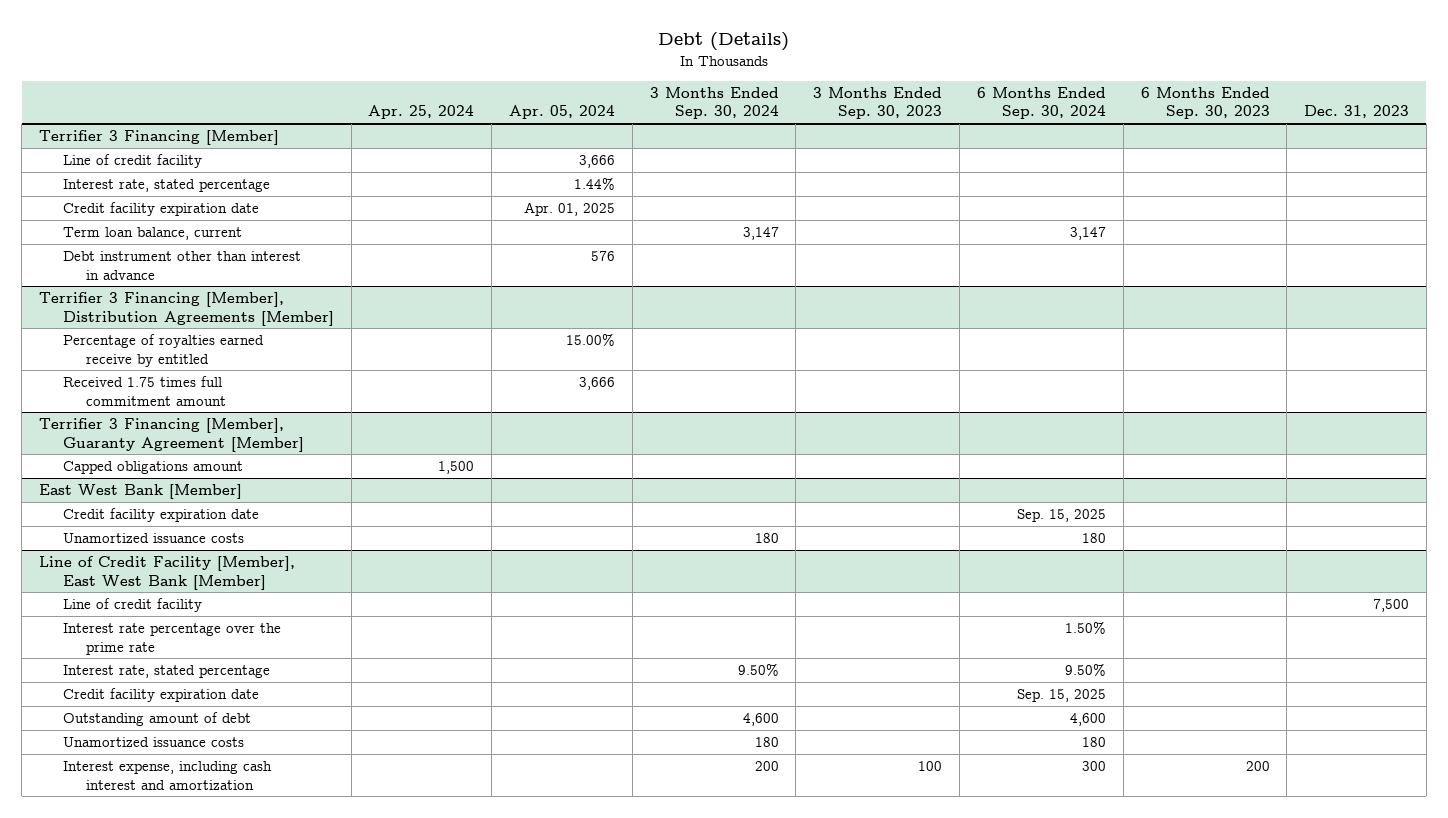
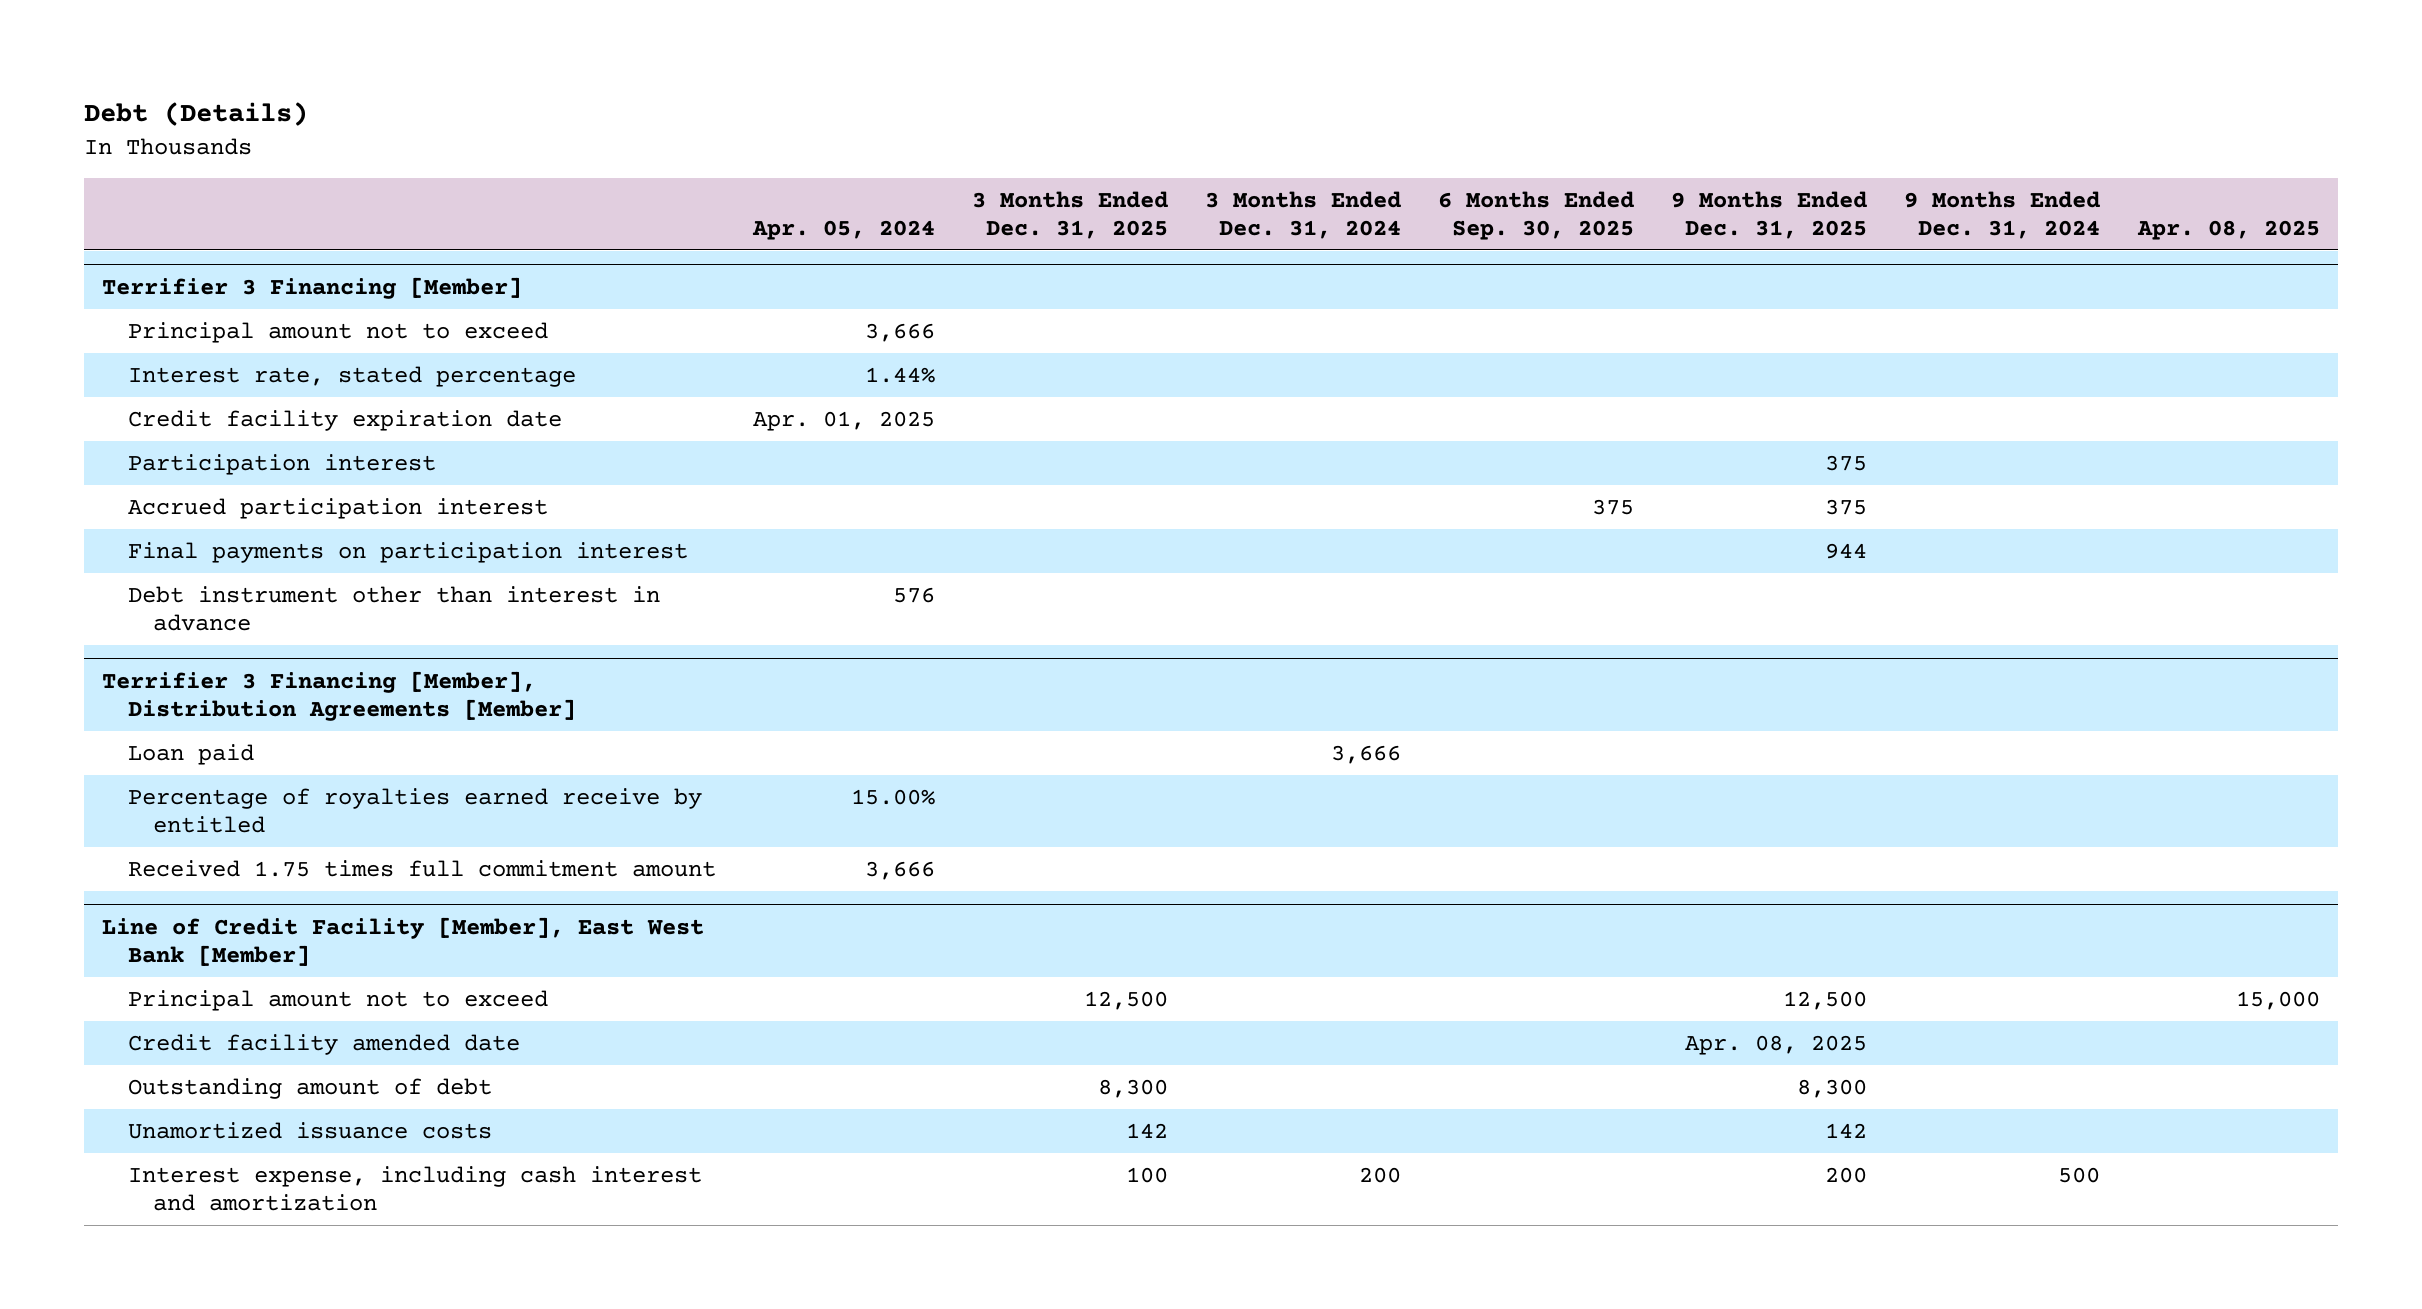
- | Apr. 25, 2024 | Apr. 05, 2024 | 3 Months Ended Sep. 30, 2024 | 3 Months Ended Sep. 30, 2023 | 6 Months Ended Sep. 30, 2024 | 6 Months Ended Sep. 30, 2023 | Dec. 31, 2023
+ | Apr. 05, 2024 | 3 Months Ended Dec. 31, 2025 | 3 Months Ended Dec. 31, 2024 | 6 Months Ended Sep. 30, 2025 | 9 Months Ended Dec. 31, 2025 | 9 Months Ended Dec. 31, 2024 | Apr. 08, 2025
@ Terrifier 3 Financing [Member]
- Line of credit facility | | 3,666 | | | | |
+ Principal amount not to exceed | 3,666 | | | | | |
- Term loan balance, current | | | 3,147 | | 3,147 | |
+ Participation interest | | | | | 375 | |
+ Accrued participation interest | | | | 375 | 375 | |
+ Final payments on participation interest | | | | | 944 | |
@ Terrifier 3 Financing [Member], Distribution Agreements [Member]
+ Loan paid | | | 3,666 | | | |
- Terrifier 3 Financing [Member], Guaranty Agreement [Member]
- Capped obligations amount | 1,500 | | | | | |
- East West Bank [Member]
- Credit facility expiration date | | | | | Sep. 15, 2025 | |
- Unamortized issuance costs | | | 180 | | 180 | |
@ Line of Credit Facility [Member], East West Bank [Member]
- Line of credit facility | | | | | | | 7,500
- Interest rate percentage over the prime rate | | | | | 1.50% | |
- Interest rate, stated percentage | | | 9.50% | | 9.50% | |
- Credit facility expiration date | | | | | Sep. 15, 2025 | |
+ Principal amount not to exceed | | 12,500 | | | 12,500 | | 15,000
+ Credit facility amended date | | | | | Apr. 08, 2025 | |

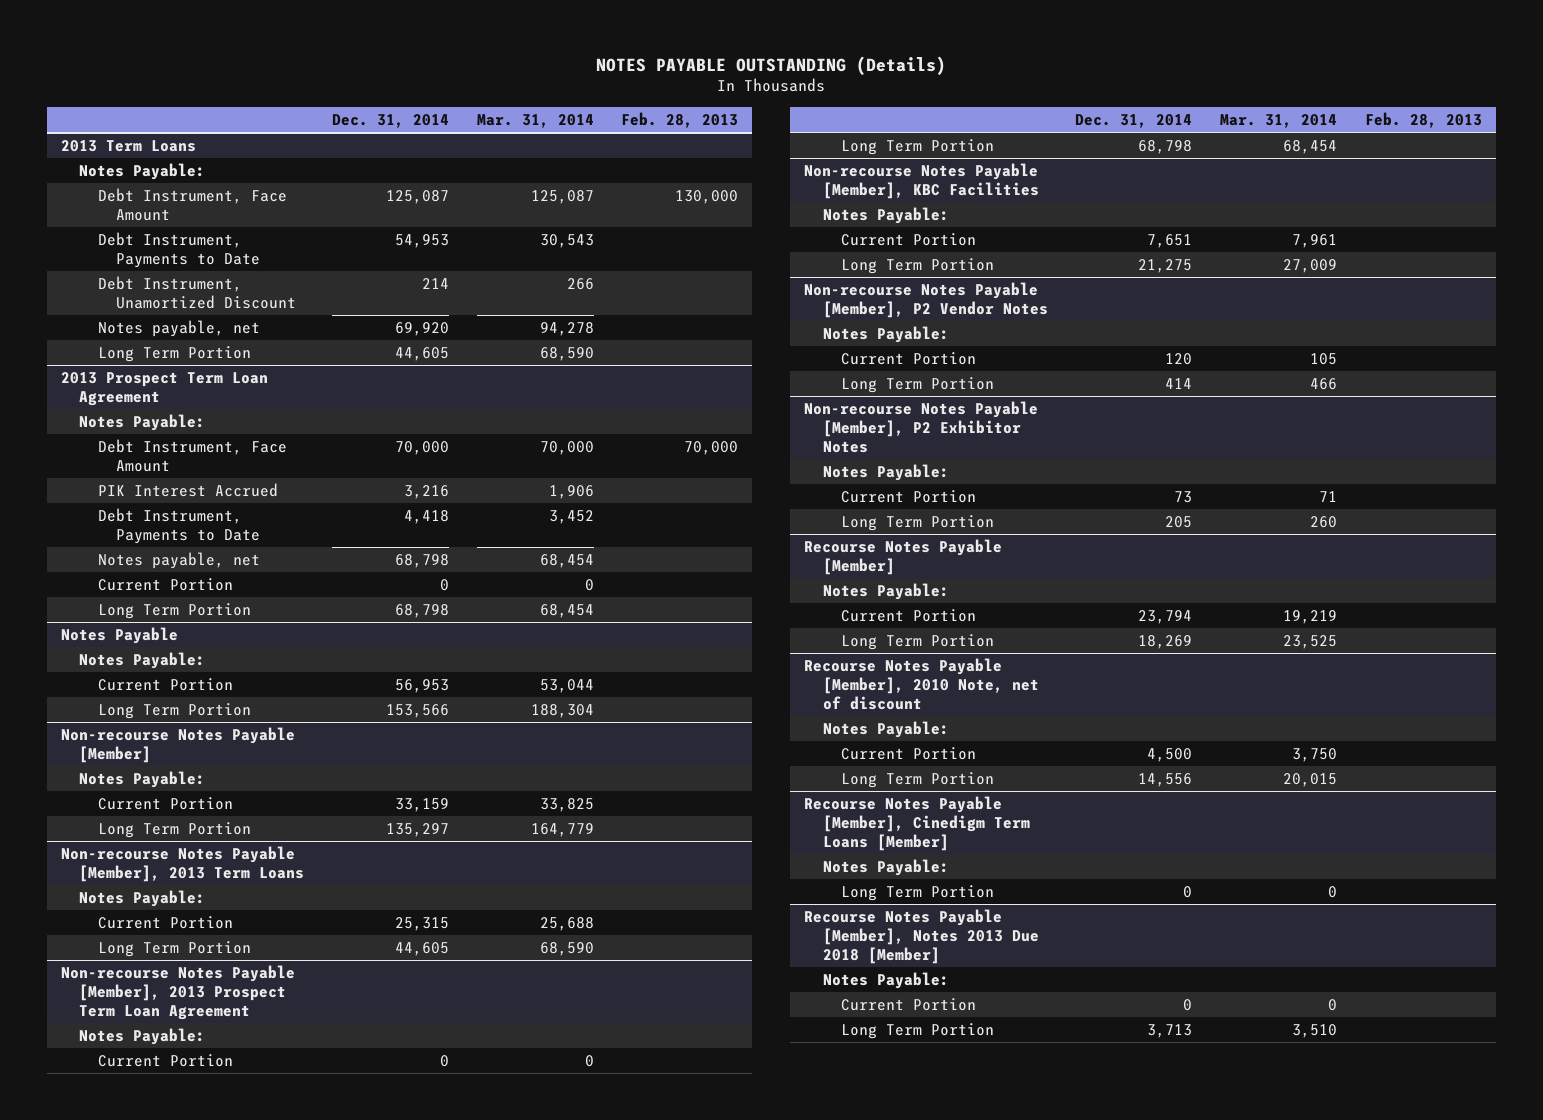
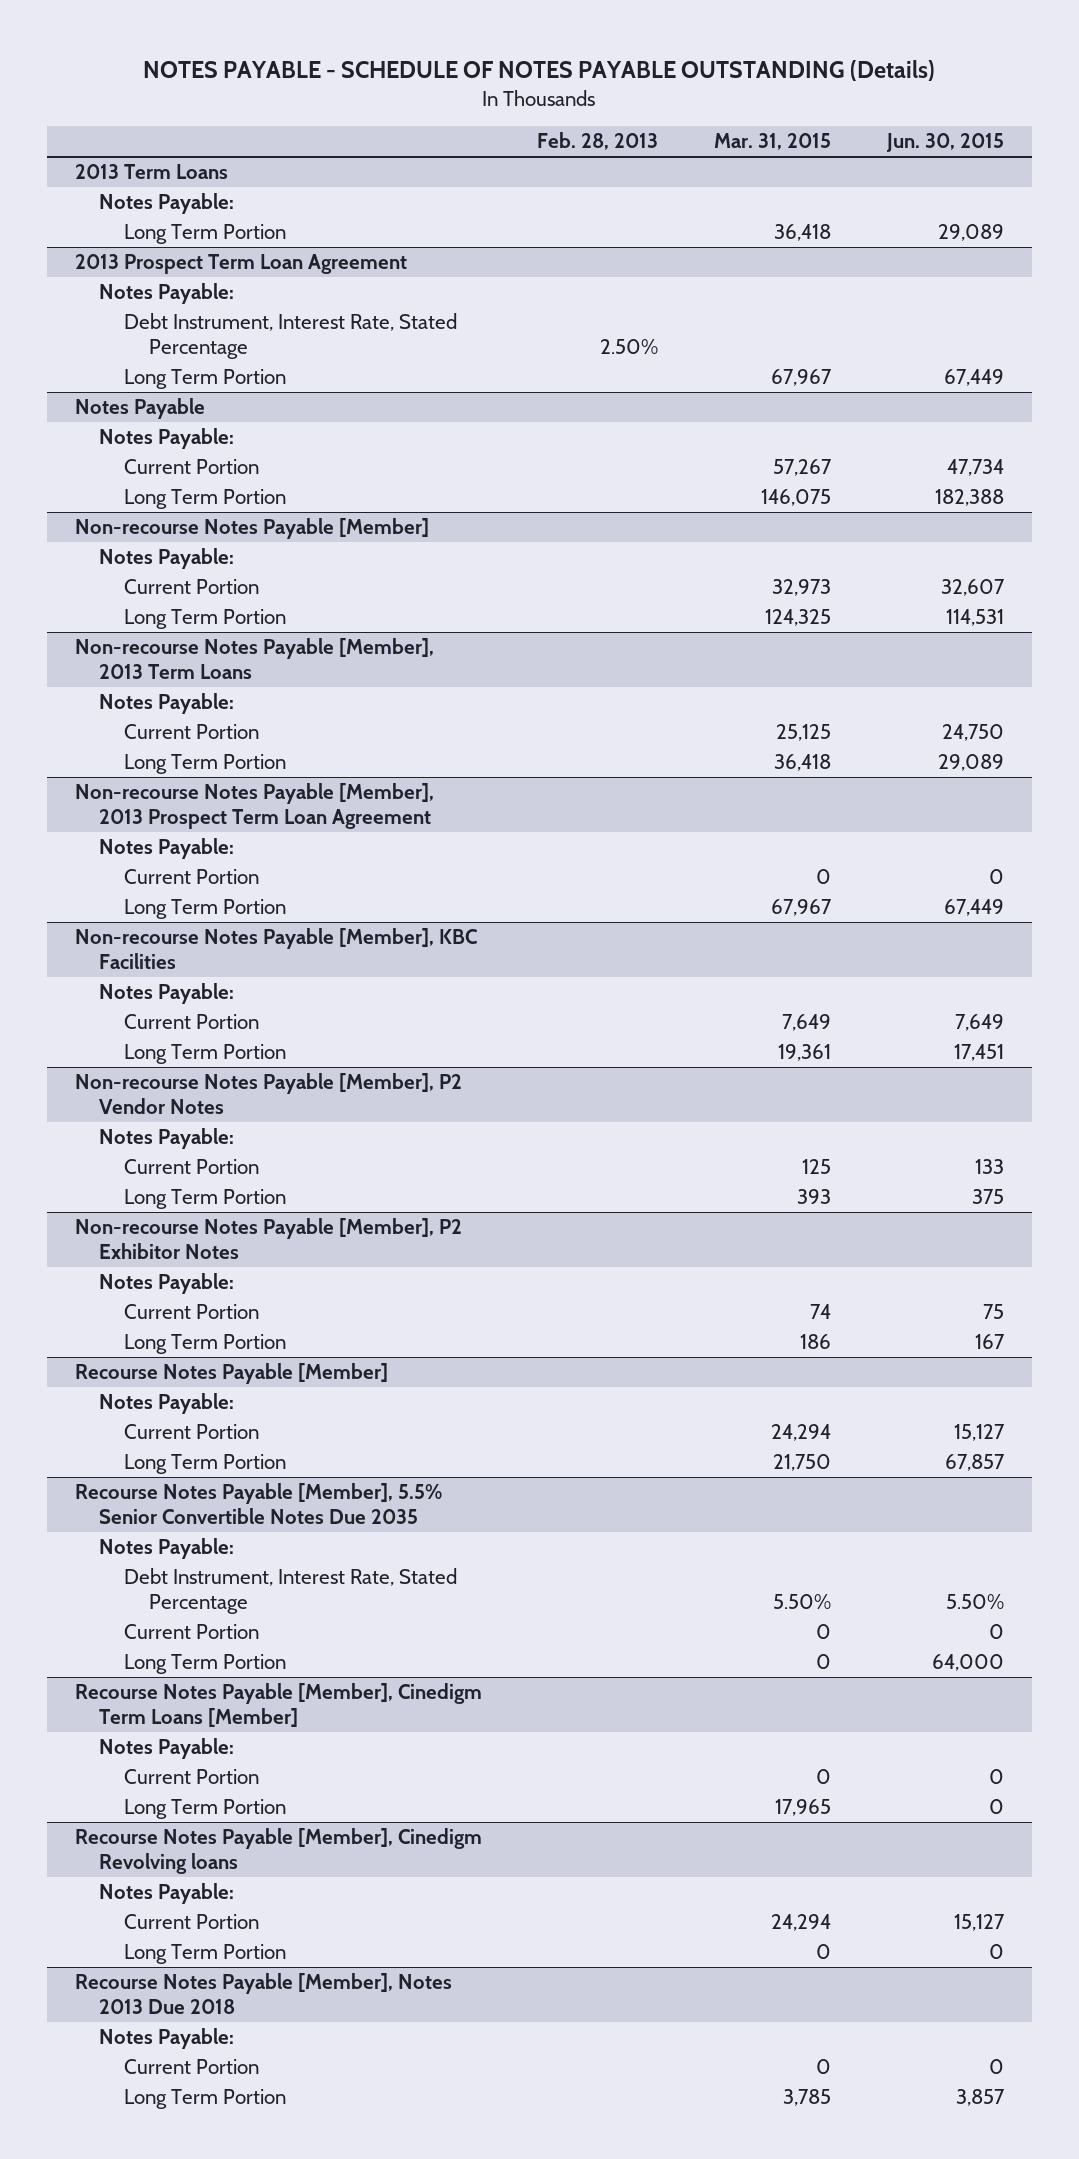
- NOTES PAYABLE OUTSTANDING (Details)
+ NOTES PAYABLE - SCHEDULE OF NOTES PAYABLE OUTSTANDING (Details)
- | Dec. 31, 2014 | Mar. 31, 2014 | Feb. 28, 2013
+ | Feb. 28, 2013 | Mar. 31, 2015 | Jun. 30, 2015
@ 2013 Term Loans
- Debt Instrument, Face Amount | 125,087 | 125,087 | 130,000
- Debt Instrument, Payments to Date | 54,953 | 30,543 |
- Debt Instrument, Unamortized Discount | 214 | 266 |
- Notes payable, net | 69,920 | 94,278 |
@ 2013 Prospect Term Loan Agreement
- Debt Instrument, Face Amount | 70,000 | 70,000 | 70,000
- PIK Interest Accrued | 3,216 | 1,906 |
- Debt Instrument, Payments to Date | 4,418 | 3,452 |
- Notes payable, net | 68,798 | 68,454 |
- Current Portion | 0 | 0 |
+ Debt Instrument, Interest Rate, Stated Percentage | 2.50% | |
- Recourse Notes Payable [Member], 2010 Note, net of discount
- Notes Payable:
- Current Portion | 4,500 | 3,750 |
- Long Term Portion | 14,556 | 20,015 |
+ Recourse Notes Payable [Member], 5.5% Senior Convertible Notes Due 2035
+ Notes Payable:
+ Debt Instrument, Interest Rate, Stated Percentage | | 5.50% | 5.50%
+ Current Portion | | 0 | 0
+ Long Term Portion | | 0 | 64,000
@ Recourse Notes Payable [Member], Cinedigm Term Loans [Member]
+ Current Portion | | 0 | 0
- Recourse Notes Payable [Member], Notes 2013 Due 2018 [Member]
+ Recourse Notes Payable [Member], Cinedigm Revolving loans
+ Notes Payable:
+ Current Portion | | 24,294 | 15,127
+ Long Term Portion | | 0 | 0
+ Recourse Notes Payable [Member], Notes 2013 Due 2018

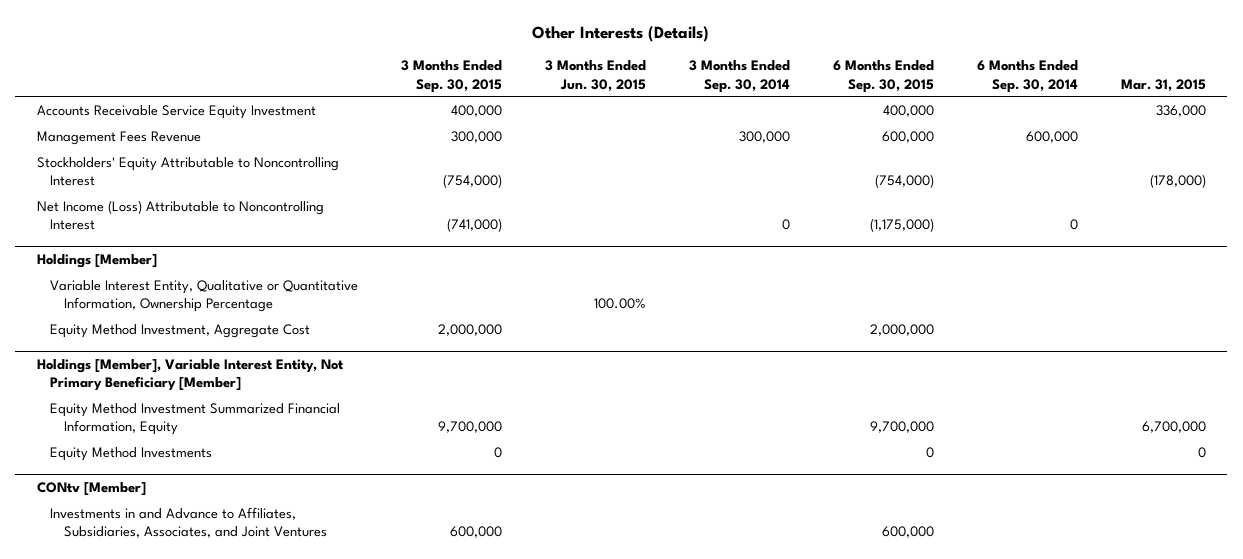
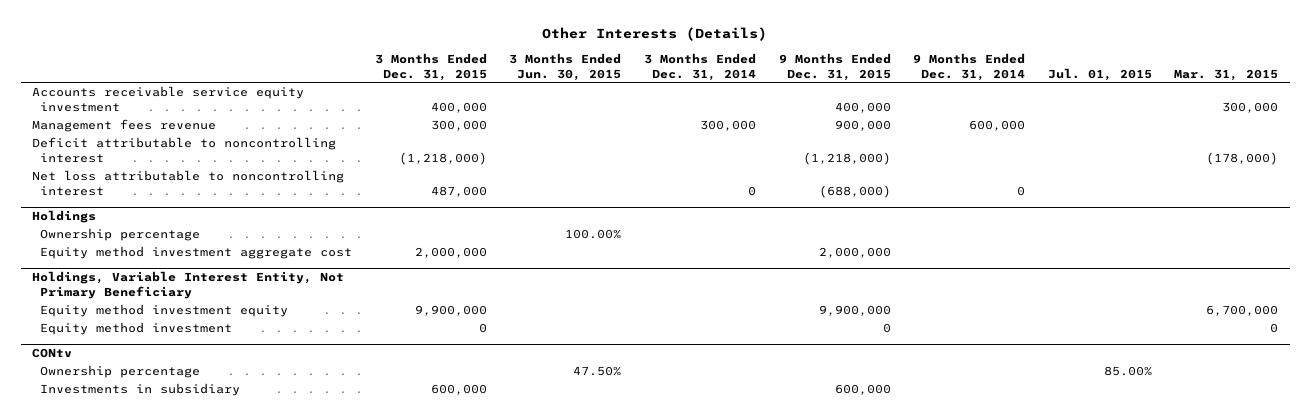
- | 3 Months Ended Sep. 30, 2015 | 3 Months Ended Jun. 30, 2015 | 3 Months Ended Sep. 30, 2014 | 6 Months Ended Sep. 30, 2015 | 6 Months Ended Sep. 30, 2014 | Mar. 31, 2015
+ | 3 Months Ended Dec. 31, 2015 | 3 Months Ended Jun. 30, 2015 | 3 Months Ended Dec. 31, 2014 | 9 Months Ended Dec. 31, 2015 | 9 Months Ended Dec. 31, 2014 | Jul. 01, 2015 | Mar. 31, 2015
- Accounts Receivable Service Equity Investment | 400,000 | | | 400,000 | | 336,000
- Management Fees Revenue | 300,000 | | 300,000 | 600,000 | 600,000 |
- Stockholders' Equity Attributable to Noncontrolling Interest | (754,000) | | | (754,000) | | (178,000)
- Net Income (Loss) Attributable to Noncontrolling Interest | (741,000) | | 0 | (1,175,000) | 0 |
- Holdings [Member]
- Variable Interest Entity, Qualitative or Quantitative Information, Ownership Percentage | | 100.00% | | | |
- Equity Method Investment, Aggregate Cost | 2,000,000 | | | 2,000,000 | |
- Holdings [Member], Variable Interest Entity, Not Primary Beneficiary [Member]
- Equity Method Investment Summarized Financial Information, Equity | 9,700,000 | | | 9,700,000 | | 6,700,000
- Equity Method Investments | 0 | | | 0 | | 0
- CONtv [Member]
- Investments in and Advance to Affiliates, Subsidiaries, Associates, and Joint Ventures | 600,000 | | | 600,000 | |
+ Accounts receivable service equity investment | 400,000 | | | 400,000 | | | 300,000
+ Management fees revenue | 300,000 | | 300,000 | 900,000 | 600,000 | |
+ Deficit attributable to noncontrolling interest | (1,218,000) | | | (1,218,000) | | | (178,000)
+ Net loss attributable to noncontrolling interest | 487,000 | | 0 | (688,000) | 0 | |
+ Holdings
+ Ownership percentage | | 100.00% | | | | |
+ Equity method investment aggregate cost | 2,000,000 | | | 2,000,000 | | |
+ Holdings, Variable Interest Entity, Not Primary Beneficiary
+ Equity method investment equity | 9,900,000 | | | 9,900,000 | | | 6,700,000
+ Equity method investment | 0 | | | 0 | | | 0
+ CONtv
+ Ownership percentage | | 47.50% | | | | 85.00% |
+ Investments in subsidiary | 600,000 | | | 600,000 | | |

